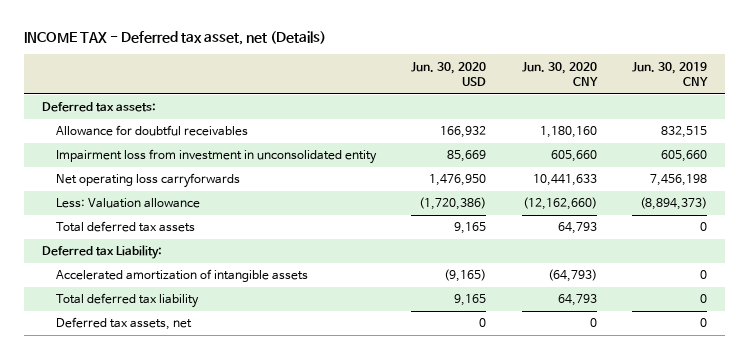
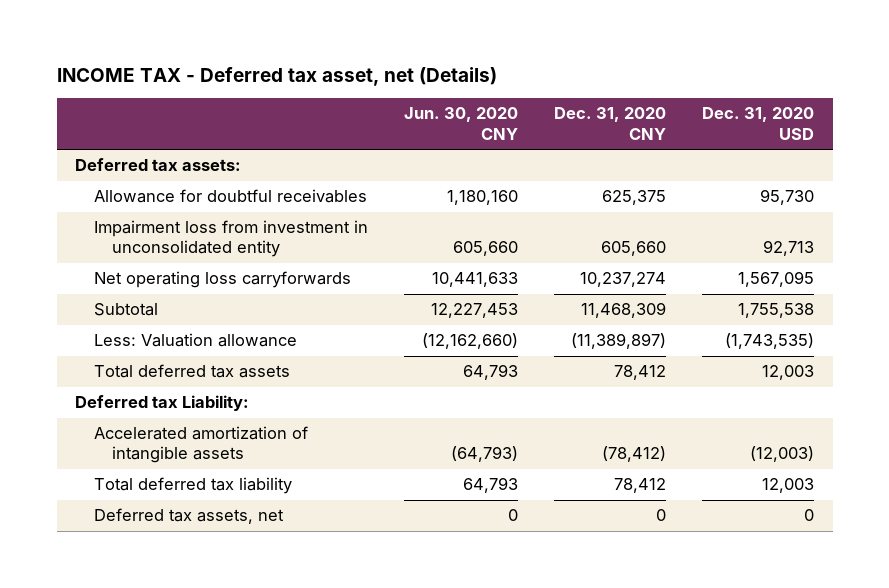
- | Jun. 30, 2020 USD | Jun. 30, 2020 CNY | Jun. 30, 2019 CNY
+ | Jun. 30, 2020 CNY | Dec. 31, 2020 CNY | Dec. 31, 2020 USD
+ Subtotal | 12,227,453 | 11,468,309 | 1,755,538

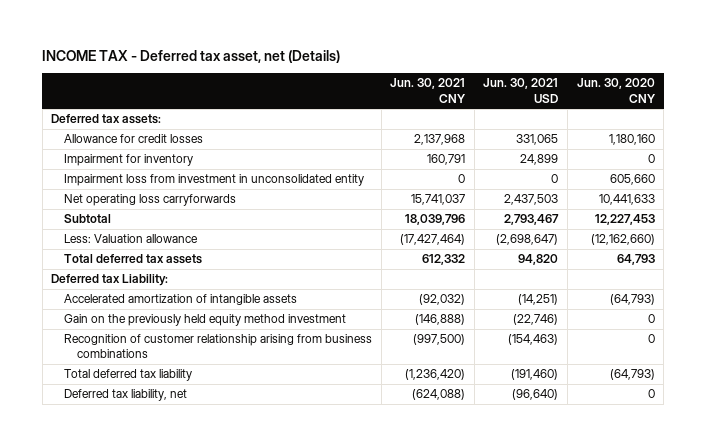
- | Jun. 30, 2020 CNY | Dec. 31, 2020 CNY | Dec. 31, 2020 USD
+ | Jun. 30, 2021 CNY | Jun. 30, 2021 USD | Jun. 30, 2020 CNY
- Allowance for doubtful receivables | 1,180,160 | 625,375 | 95,730
+ Allowance for credit losses | 2,137,968 | 331,065 | 1,180,160
+ Impairment for inventory | 160,791 | 24,899 | 0
- Total deferred tax liability | 64,793 | 78,412 | 12,003
- Deferred tax assets, net | 0 | 0 | 0
+ Gain on the previously held equity method investment | (146,888) | (22,746) | 0
+ Recognition of customer relationship arising from business combinations | (997,500) | (154,463) | 0
+ Total deferred tax liability | (1,236,420) | (191,460) | (64,793)
+ Deferred tax liability, net | (624,088) | (96,640) | 0

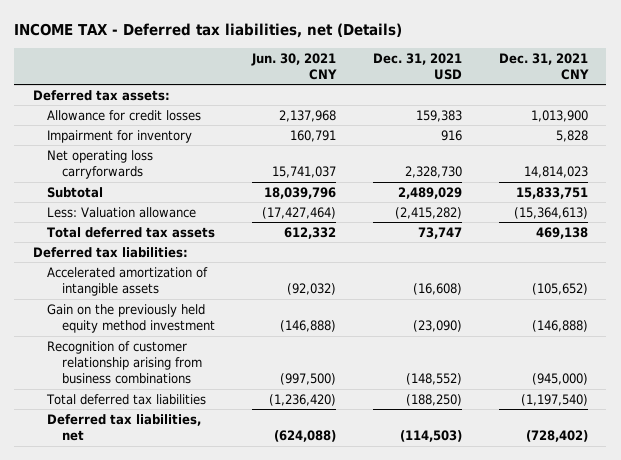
- INCOME TAX - Deferred tax asset, net (Details)
+ INCOME TAX - Deferred tax liabilities, net (Details)
- | Jun. 30, 2021 CNY | Jun. 30, 2021 USD | Jun. 30, 2020 CNY
+ | Jun. 30, 2021 CNY | Dec. 31, 2021 USD | Dec. 31, 2021 CNY
- Impairment loss from investment in unconsolidated entity | 0 | 0 | 605,660
- Deferred tax Liability:
+ Deferred tax liabilities:
- Total deferred tax liability | (1,236,420) | (191,460) | (64,793)
- Deferred tax liability, net | (624,088) | (96,640) | 0
+ Total deferred tax liabilities | (1,236,420) | (188,250) | (1,197,540)
+ Deferred tax liabilities, net | (624,088) | (114,503) | (728,402)

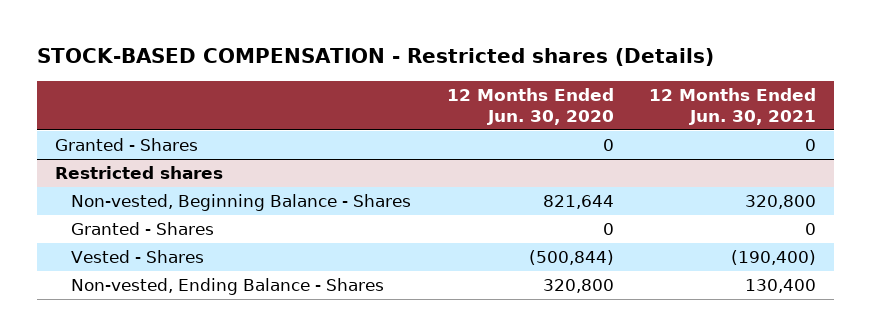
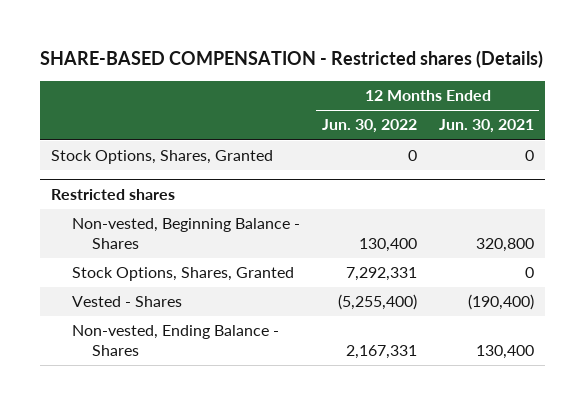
- STOCK-BASED COMPENSATION - Restricted shares (Details)
+ SHARE-BASED COMPENSATION - Restricted shares (Details)
- | 12 Months Ended Jun. 30, 2020 | 12 Months Ended Jun. 30, 2021
+ | 12 Months Ended Jun. 30, 2022 | 12 Months Ended Jun. 30, 2021
- Granted - Shares | 0 | 0
+ Stock Options, Shares, Granted | 0 | 0
@ Restricted shares
- Granted - Shares | 0 | 0
+ Stock Options, Shares, Granted | 7,292,331 | 0

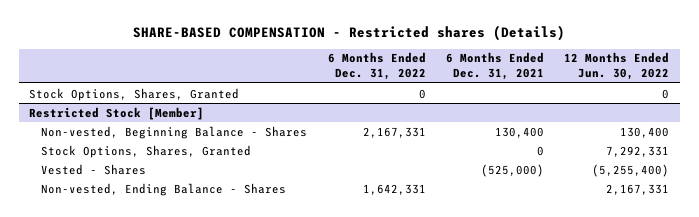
- | 12 Months Ended Jun. 30, 2022 | 12 Months Ended Jun. 30, 2021
+ | 6 Months Ended Dec. 31, 2022 | 6 Months Ended Dec. 31, 2021 | 12 Months Ended Jun. 30, 2022
- Restricted shares
+ Restricted Stock [Member]

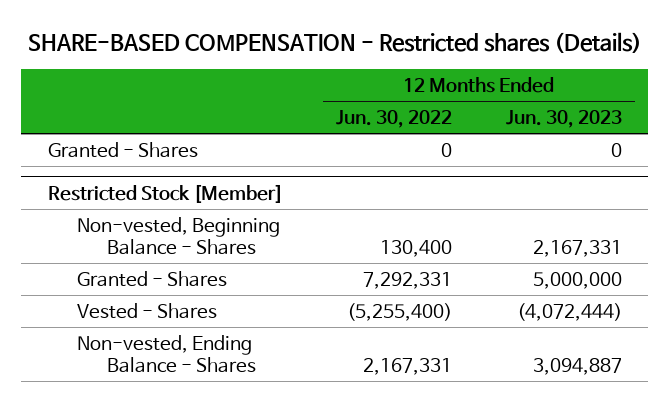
- | 6 Months Ended Dec. 31, 2022 | 6 Months Ended Dec. 31, 2021 | 12 Months Ended Jun. 30, 2022
+ | 12 Months Ended Jun. 30, 2022 | 12 Months Ended Jun. 30, 2023
- Stock Options, Shares, Granted | 0 | | 0
+ Granted - Shares | 0 | 0
@ Restricted Stock [Member]
- Stock Options, Shares, Granted | | 0 | 7,292,331
+ Granted - Shares | 7,292,331 | 5,000,000

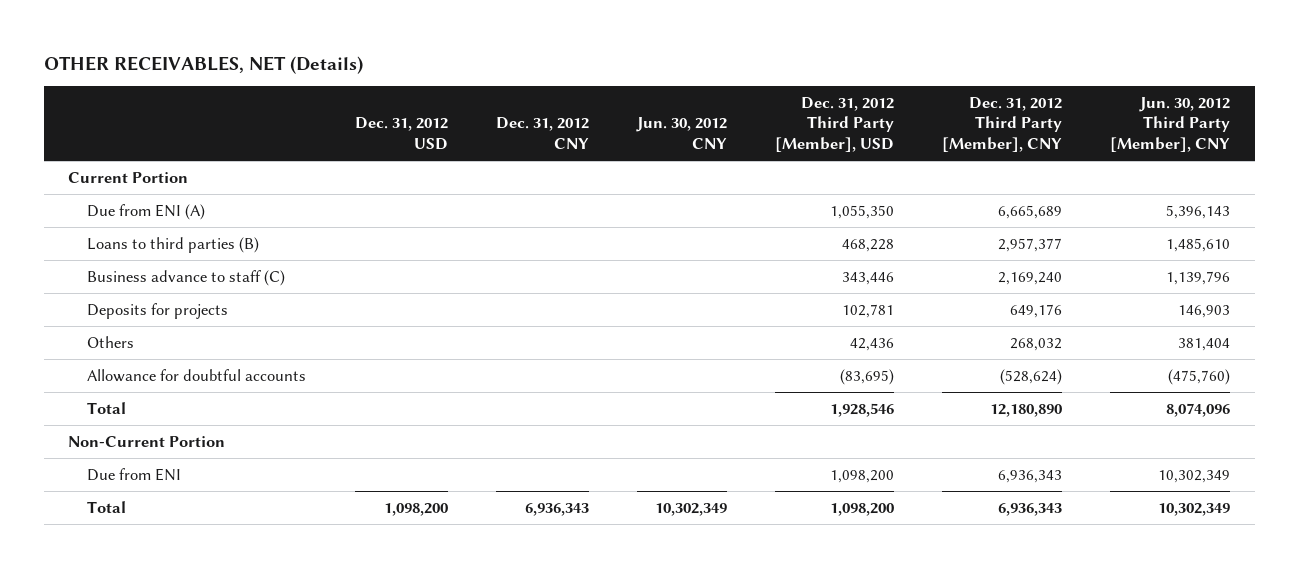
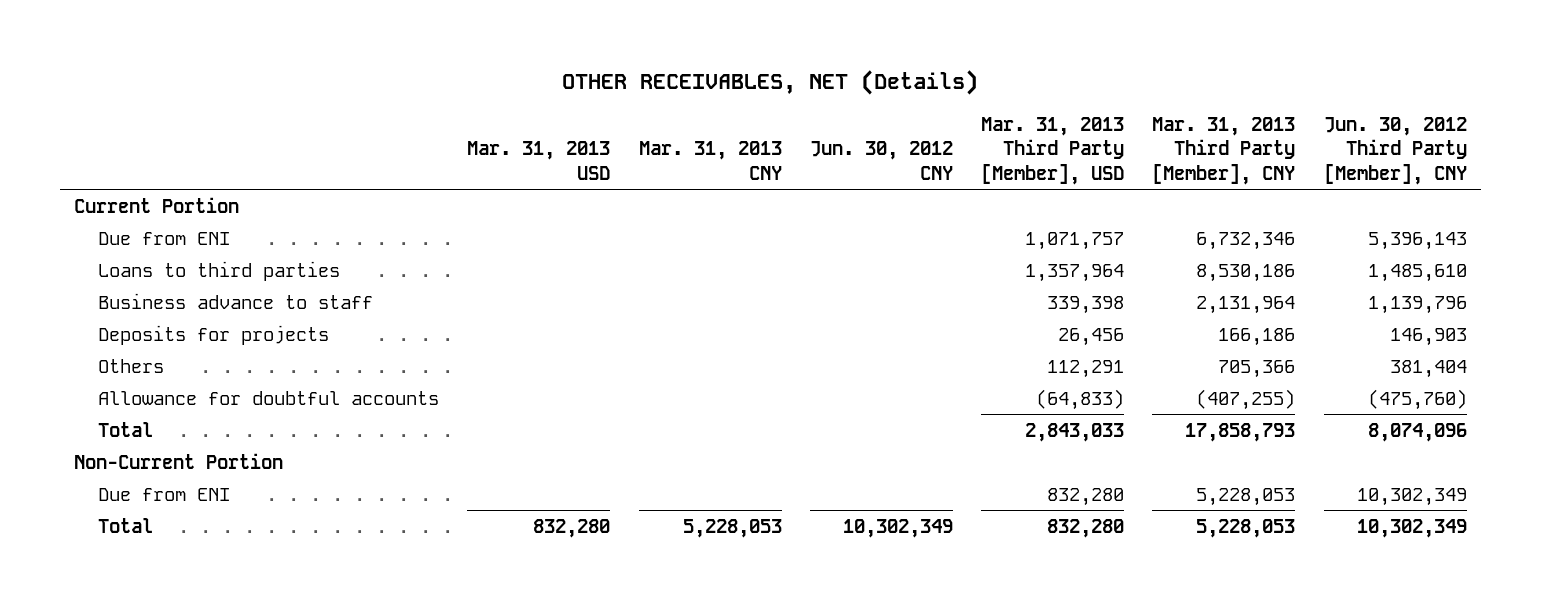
- | Dec. 31, 2012 USD | Dec. 31, 2012 CNY | Jun. 30, 2012 CNY | Dec. 31, 2012 Third Party [Member], USD | Dec. 31, 2012 Third Party [Member], CNY | Jun. 30, 2012 Third Party [Member], CNY
+ | Mar. 31, 2013 USD | Mar. 31, 2013 CNY | Jun. 30, 2012 CNY | Mar. 31, 2013 Third Party [Member], USD | Mar. 31, 2013 Third Party [Member], CNY | Jun. 30, 2012 Third Party [Member], CNY
- Due from ENI (A) | | | | 1,055,350 | 6,665,689 | 5,396,143
- Loans to third parties (B) | | | | 468,228 | 2,957,377 | 1,485,610
- Business advance to staff (C) | | | | 343,446 | 2,169,240 | 1,139,796
+ Due from ENI | | | | 1,071,757 | 6,732,346 | 5,396,143
+ Loans to third parties | | | | 1,357,964 | 8,530,186 | 1,485,610
+ Business advance to staff | | | | 339,398 | 2,131,964 | 1,139,796

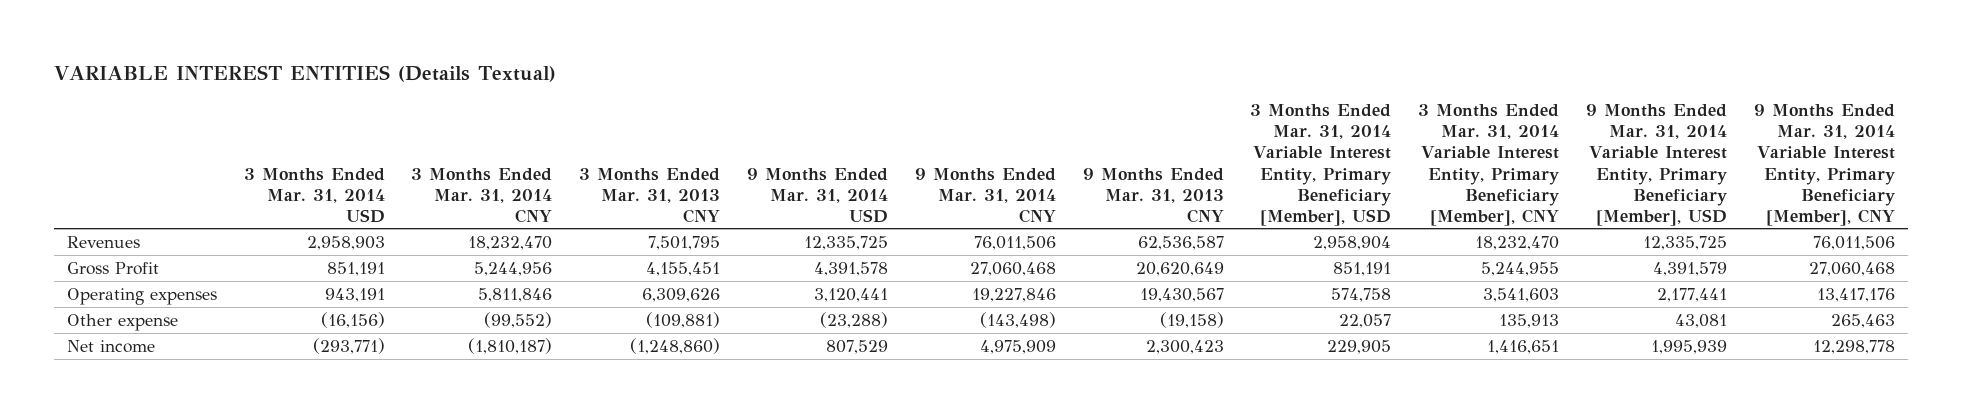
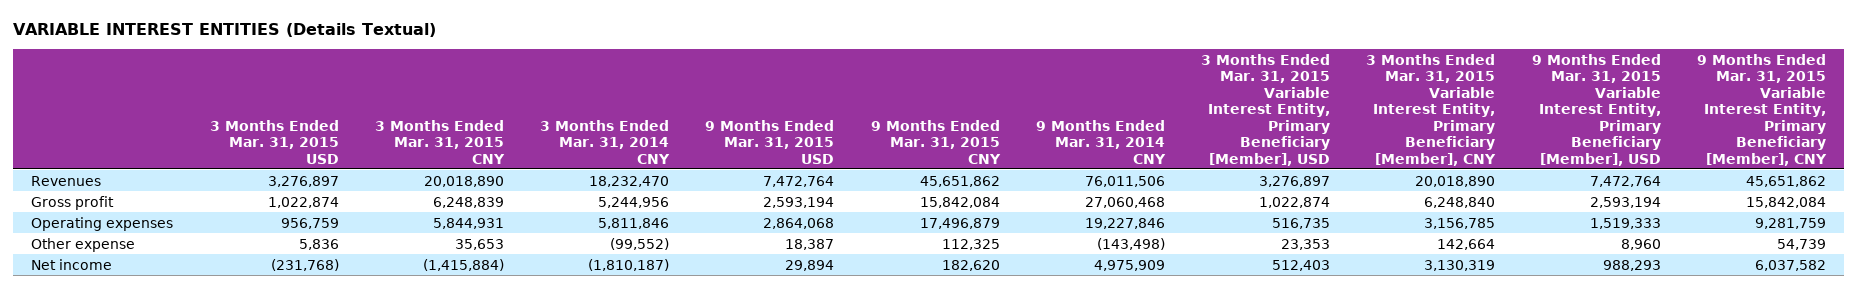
- | 3 Months Ended Mar. 31, 2014 USD | 3 Months Ended Mar. 31, 2014 CNY | 3 Months Ended Mar. 31, 2013 CNY | 9 Months Ended Mar. 31, 2014 USD | 9 Months Ended Mar. 31, 2014 CNY | 9 Months Ended Mar. 31, 2013 CNY | 3 Months Ended Mar. 31, 2014 Variable Interest Entity, Primary Beneficiary [Member], USD | 3 Months Ended Mar. 31, 2014 Variable Interest Entity, Primary Beneficiary [Member], CNY | 9 Months Ended Mar. 31, 2014 Variable Interest Entity, Primary Beneficiary [Member], USD | 9 Months Ended Mar. 31, 2014 Variable Interest Entity, Primary Beneficiary [Member], CNY
+ | 3 Months Ended Mar. 31, 2015 USD | 3 Months Ended Mar. 31, 2015 CNY | 3 Months Ended Mar. 31, 2014 CNY | 9 Months Ended Mar. 31, 2015 USD | 9 Months Ended Mar. 31, 2015 CNY | 9 Months Ended Mar. 31, 2014 CNY | 3 Months Ended Mar. 31, 2015 Variable Interest Entity, Primary Beneficiary [Member], USD | 3 Months Ended Mar. 31, 2015 Variable Interest Entity, Primary Beneficiary [Member], CNY | 9 Months Ended Mar. 31, 2015 Variable Interest Entity, Primary Beneficiary [Member], USD | 9 Months Ended Mar. 31, 2015 Variable Interest Entity, Primary Beneficiary [Member], CNY
- Gross Profit | 851,191 | 5,244,956 | 4,155,451 | 4,391,578 | 27,060,468 | 20,620,649 | 851,191 | 5,244,955 | 4,391,579 | 27,060,468
+ Gross profit | 1,022,874 | 6,248,839 | 5,244,956 | 2,593,194 | 15,842,084 | 27,060,468 | 1,022,874 | 6,248,840 | 2,593,194 | 15,842,084

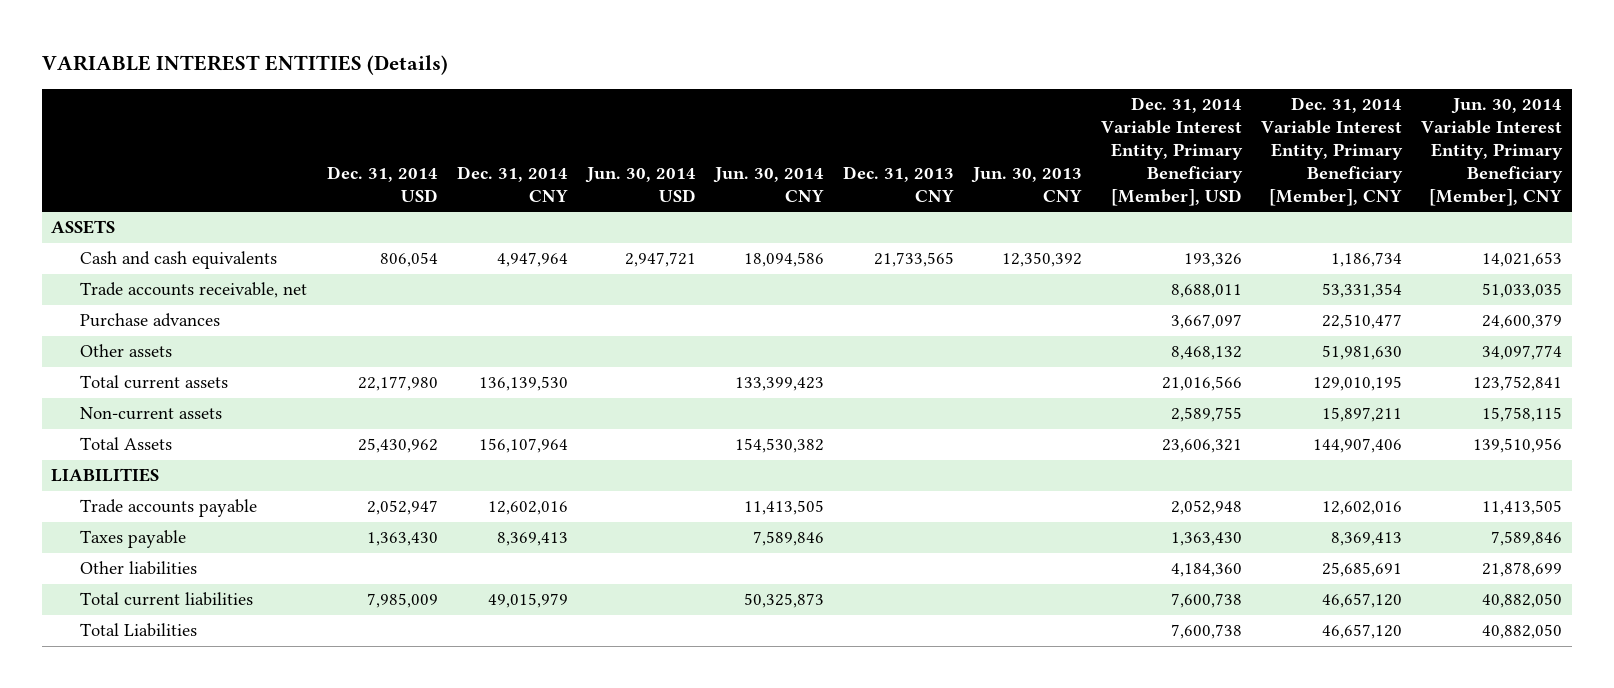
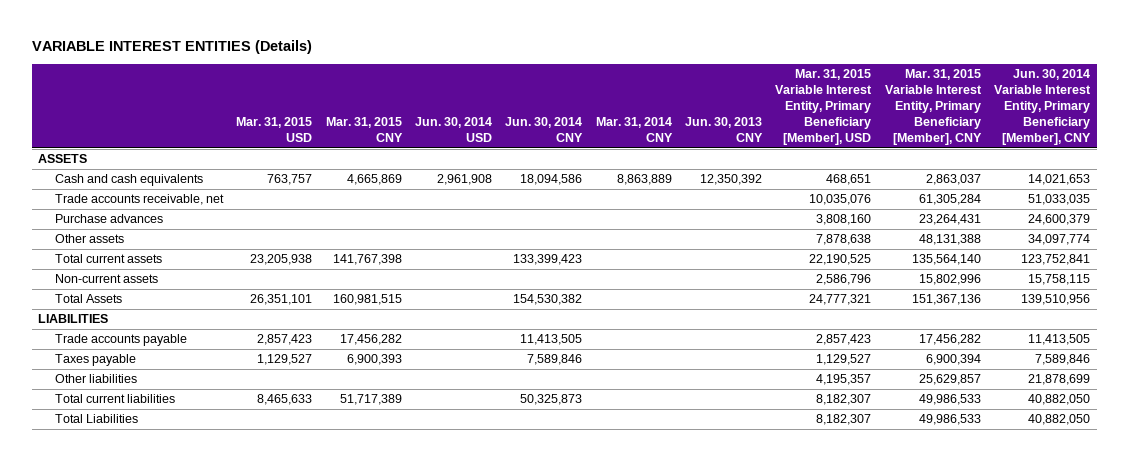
- | Dec. 31, 2014 USD | Dec. 31, 2014 CNY | Jun. 30, 2014 USD | Jun. 30, 2014 CNY | Dec. 31, 2013 CNY | Jun. 30, 2013 CNY | Dec. 31, 2014 Variable Interest Entity, Primary Beneficiary [Member], USD | Dec. 31, 2014 Variable Interest Entity, Primary Beneficiary [Member], CNY | Jun. 30, 2014 Variable Interest Entity, Primary Beneficiary [Member], CNY
+ | Mar. 31, 2015 USD | Mar. 31, 2015 CNY | Jun. 30, 2014 USD | Jun. 30, 2014 CNY | Mar. 31, 2014 CNY | Jun. 30, 2013 CNY | Mar. 31, 2015 Variable Interest Entity, Primary Beneficiary [Member], USD | Mar. 31, 2015 Variable Interest Entity, Primary Beneficiary [Member], CNY | Jun. 30, 2014 Variable Interest Entity, Primary Beneficiary [Member], CNY
- Cash and cash equivalents | 806,054 | 4,947,964 | 2,947,721 | 18,094,586 | 21,733,565 | 12,350,392 | 193,326 | 1,186,734 | 14,021,653
+ Cash and cash equivalents | 763,757 | 4,665,869 | 2,961,908 | 18,094,586 | 8,863,889 | 12,350,392 | 468,651 | 2,863,037 | 14,021,653

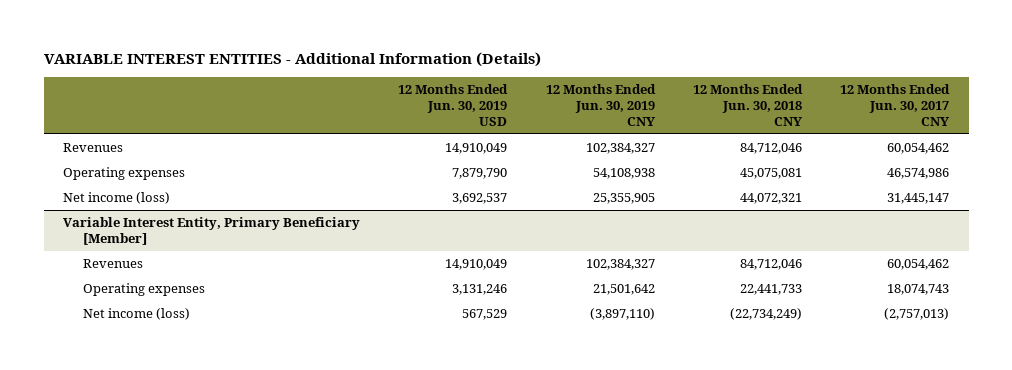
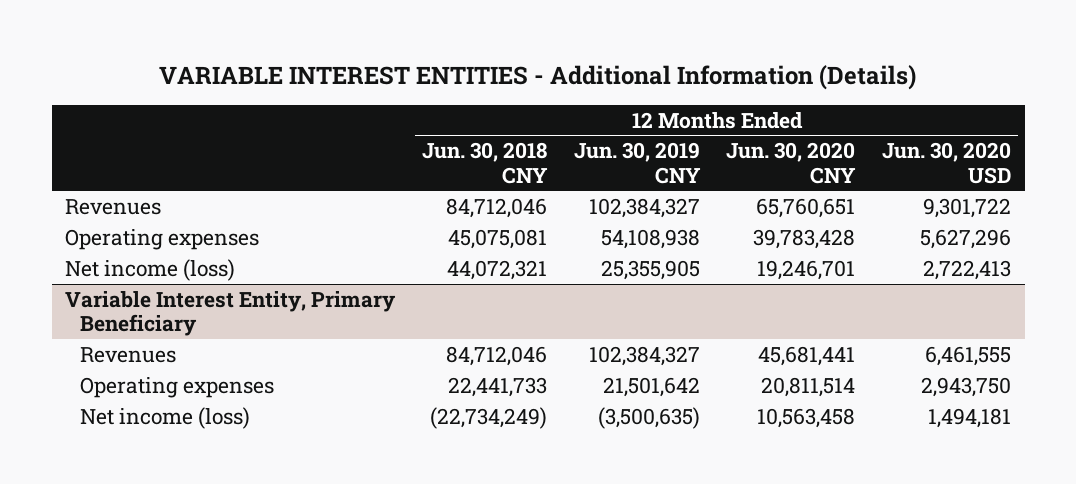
- | 12 Months Ended Jun. 30, 2019 USD | 12 Months Ended Jun. 30, 2019 CNY | 12 Months Ended Jun. 30, 2018 CNY | 12 Months Ended Jun. 30, 2017 CNY
+ | 12 Months Ended Jun. 30, 2018 CNY | 12 Months Ended Jun. 30, 2019 CNY | 12 Months Ended Jun. 30, 2020 CNY | 12 Months Ended Jun. 30, 2020 USD
- Variable Interest Entity, Primary Beneficiary [Member]
+ Variable Interest Entity, Primary Beneficiary
- Net income (loss) | 567,529 | (3,897,110) | (22,734,249) | (2,757,013)
+ Net income (loss) | (22,734,249) | (3,500,635) | 10,563,458 | 1,494,181

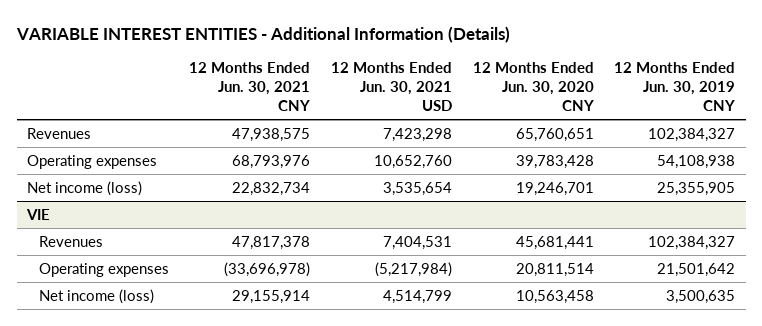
- | 12 Months Ended Jun. 30, 2018 CNY | 12 Months Ended Jun. 30, 2019 CNY | 12 Months Ended Jun. 30, 2020 CNY | 12 Months Ended Jun. 30, 2020 USD
+ | 12 Months Ended Jun. 30, 2021 CNY | 12 Months Ended Jun. 30, 2021 USD | 12 Months Ended Jun. 30, 2020 CNY | 12 Months Ended Jun. 30, 2019 CNY
- Variable Interest Entity, Primary Beneficiary
+ VIE
- Net income (loss) | (22,734,249) | (3,500,635) | 10,563,458 | 1,494,181
+ Net income (loss) | 29,155,914 | 4,514,799 | 10,563,458 | 3,500,635

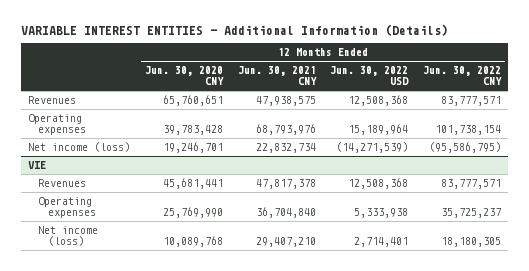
- | 12 Months Ended Jun. 30, 2021 CNY | 12 Months Ended Jun. 30, 2021 USD | 12 Months Ended Jun. 30, 2020 CNY | 12 Months Ended Jun. 30, 2019 CNY
+ | 12 Months Ended Jun. 30, 2020 CNY | 12 Months Ended Jun. 30, 2021 CNY | 12 Months Ended Jun. 30, 2022 USD | 12 Months Ended Jun. 30, 2022 CNY
@ VIE
- Operating expenses | (33,696,978) | (5,217,984) | 20,811,514 | 21,501,642
- Net income (loss) | 29,155,914 | 4,514,799 | 10,563,458 | 3,500,635
+ Operating expenses | 25,769,990 | 36,704,840 | 5,333,938 | 35,725,237
+ Net income (loss) | 10,089,768 | 29,407,210 | 2,714,401 | 18,180,305

